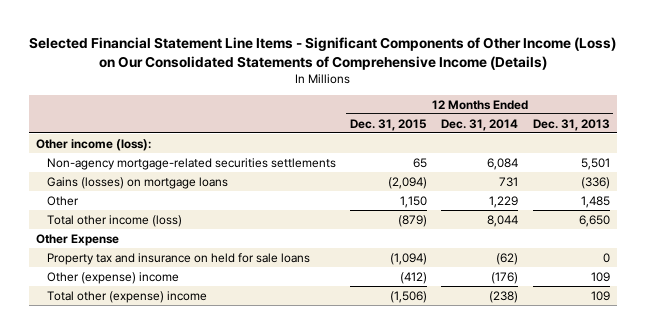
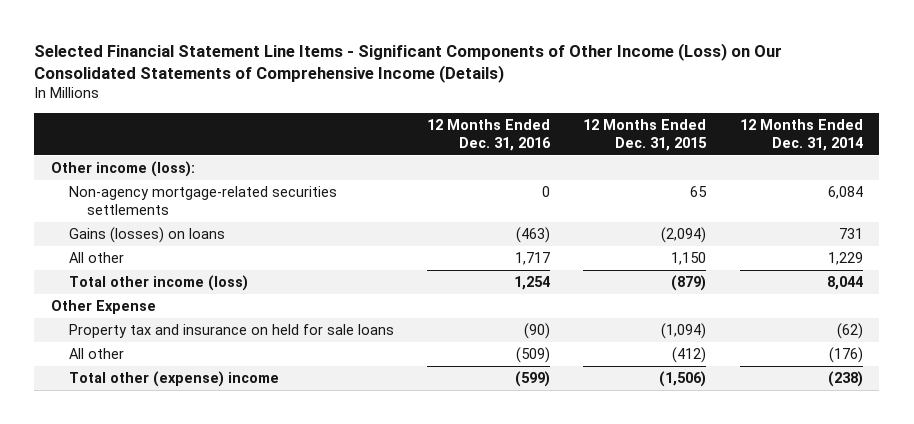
- | 12 Months Ended Dec. 31, 2015 | 12 Months Ended Dec. 31, 2014 | 12 Months Ended Dec. 31, 2013
+ | 12 Months Ended Dec. 31, 2016 | 12 Months Ended Dec. 31, 2015 | 12 Months Ended Dec. 31, 2014
- Gains (losses) on mortgage loans | (2,094) | 731 | (336)
- Other | 1,150 | 1,229 | 1,485
+ Gains (losses) on loans | (463) | (2,094) | 731
+ All other | 1,717 | 1,150 | 1,229
- Other (expense) income | (412) | (176) | 109
+ All other | (509) | (412) | (176)

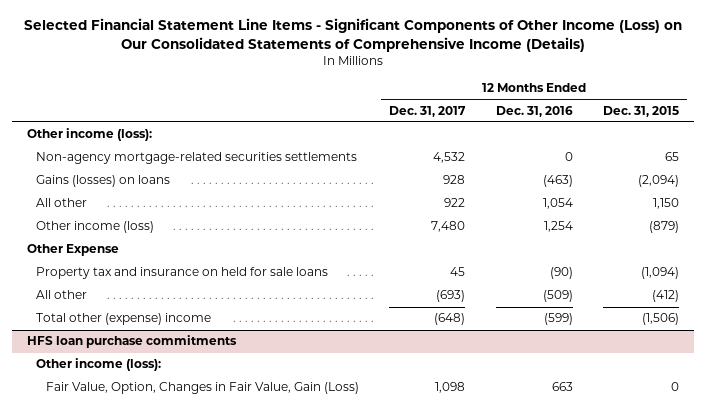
- | 12 Months Ended Dec. 31, 2016 | 12 Months Ended Dec. 31, 2015 | 12 Months Ended Dec. 31, 2014
+ | 12 Months Ended Dec. 31, 2017 | 12 Months Ended Dec. 31, 2016 | 12 Months Ended Dec. 31, 2015
- All other | 1,717 | 1,150 | 1,229
- Total other income (loss) | 1,254 | (879) | 8,044
+ All other | 922 | 1,054 | 1,150
+ Other income (loss) | 7,480 | 1,254 | (879)
+ HFS loan purchase commitments
+ Other income (loss):
+ Fair Value, Option, Changes in Fair Value, Gain (Loss) | 1,098 | 663 | 0

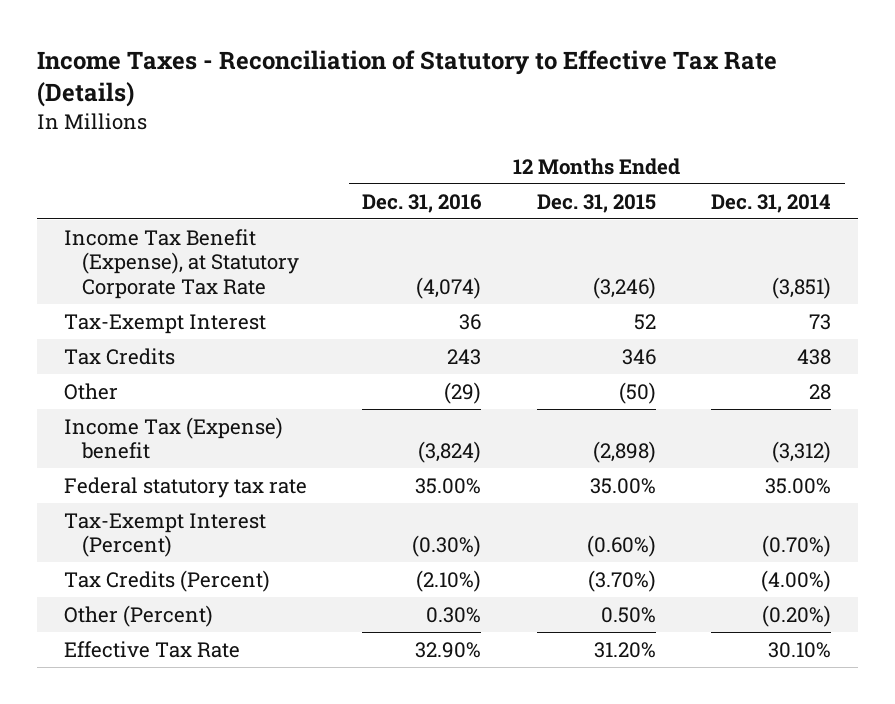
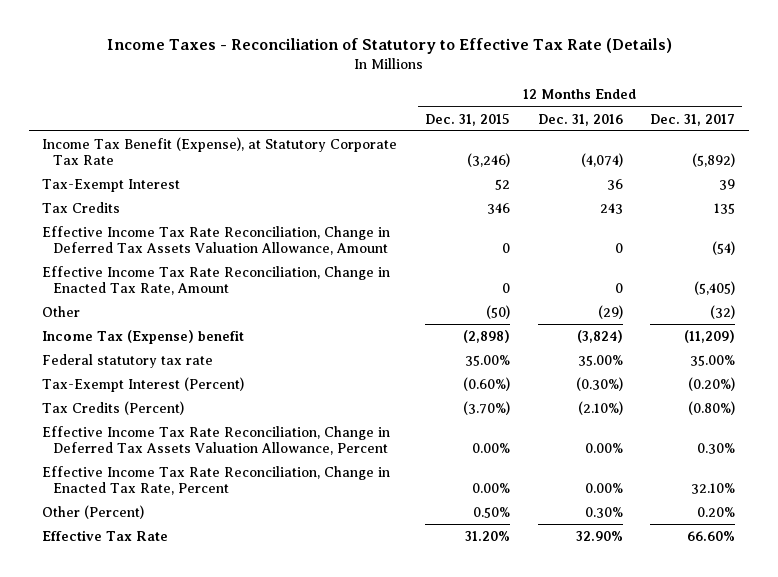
- | 12 Months Ended Dec. 31, 2016 | 12 Months Ended Dec. 31, 2015 | 12 Months Ended Dec. 31, 2014
+ | 12 Months Ended Dec. 31, 2015 | 12 Months Ended Dec. 31, 2016 | 12 Months Ended Dec. 31, 2017
+ Effective Income Tax Rate Reconciliation, Change in Deferred Tax Assets Valuation Allowance, Amount | 0 | 0 | (54)
+ Effective Income Tax Rate Reconciliation, Change in Enacted Tax Rate, Amount | 0 | 0 | (5,405)
+ Effective Income Tax Rate Reconciliation, Change in Deferred Tax Assets Valuation Allowance, Percent | 0.00% | 0.00% | 0.30%
+ Effective Income Tax Rate Reconciliation, Change in Enacted Tax Rate, Percent | 0.00% | 0.00% | 32.10%

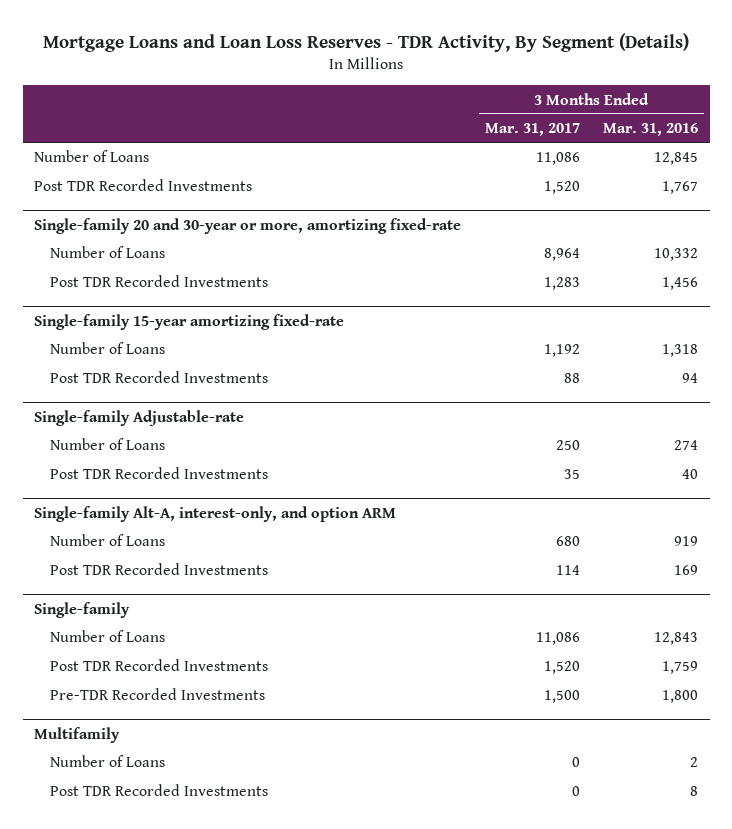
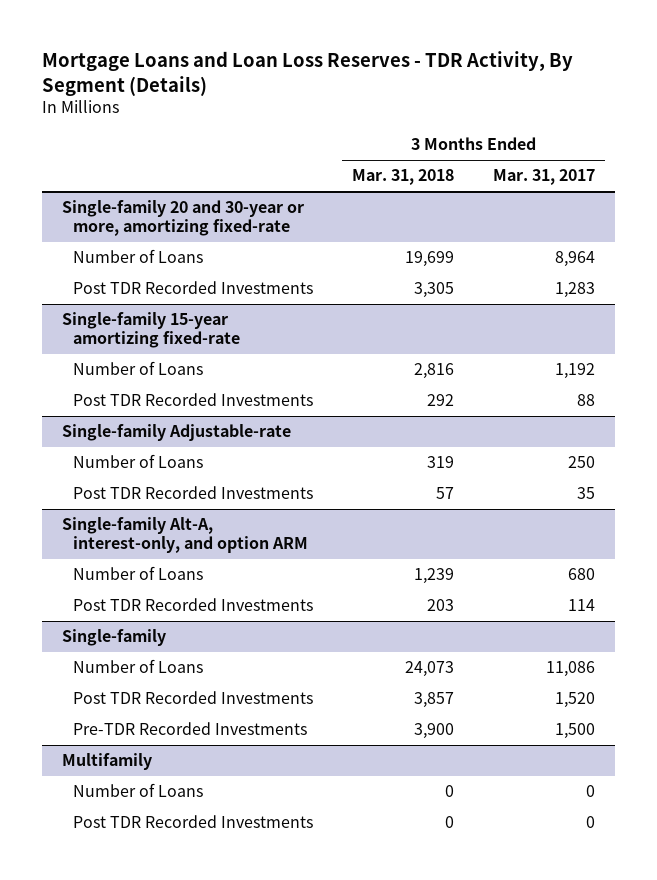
- | 3 Months Ended Mar. 31, 2017 | 3 Months Ended Mar. 31, 2016
+ | 3 Months Ended Mar. 31, 2018 | 3 Months Ended Mar. 31, 2017
- Number of Loans | 11,086 | 12,845
- Post TDR Recorded Investments | 1,520 | 1,767

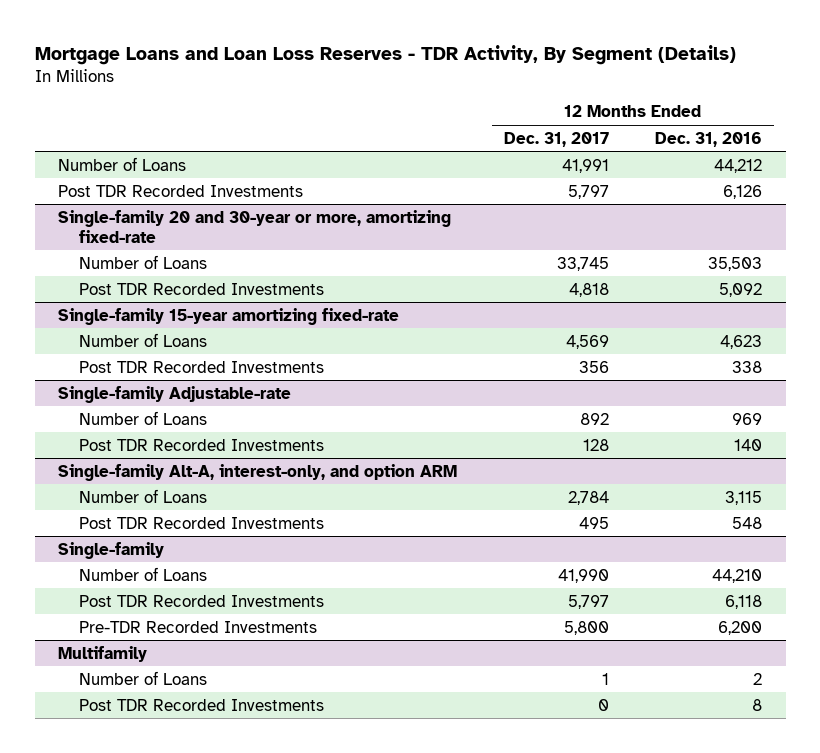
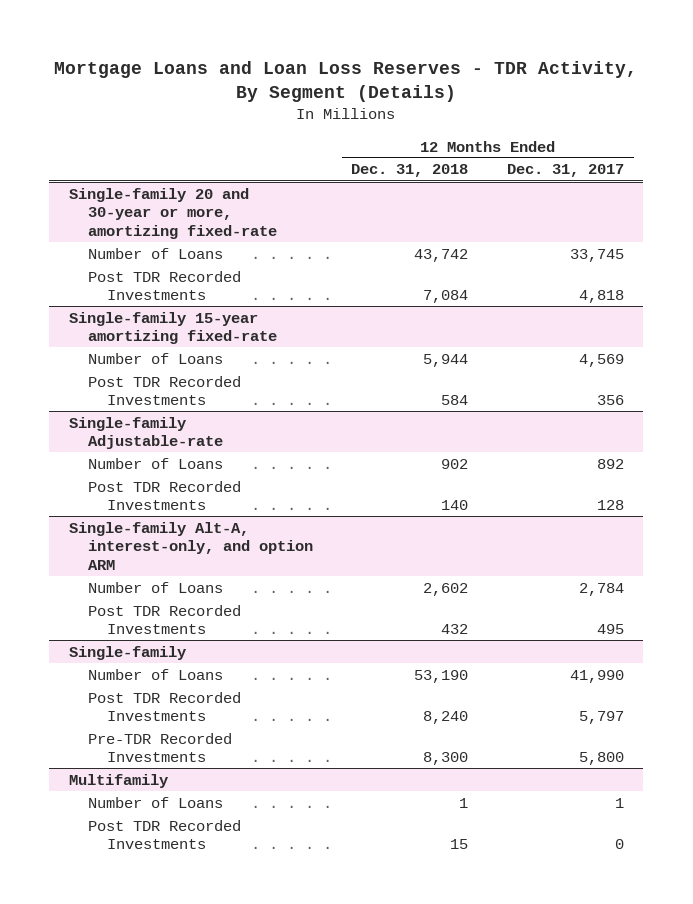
- | 12 Months Ended Dec. 31, 2017 | 12 Months Ended Dec. 31, 2016
+ | 12 Months Ended Dec. 31, 2018 | 12 Months Ended Dec. 31, 2017
- Number of Loans | 41,991 | 44,212
- Post TDR Recorded Investments | 5,797 | 6,126

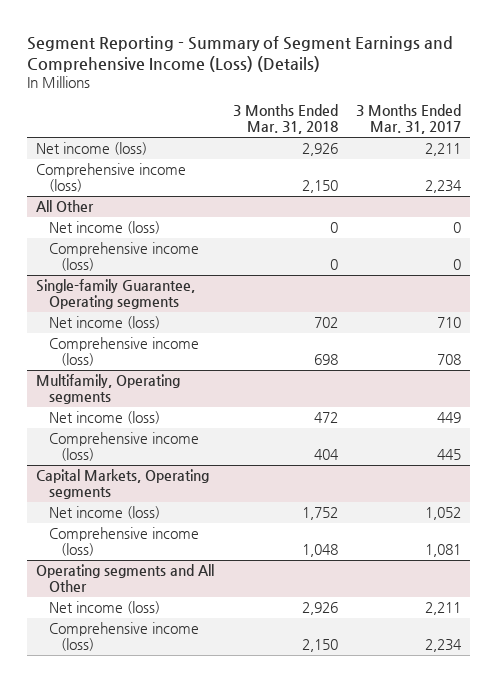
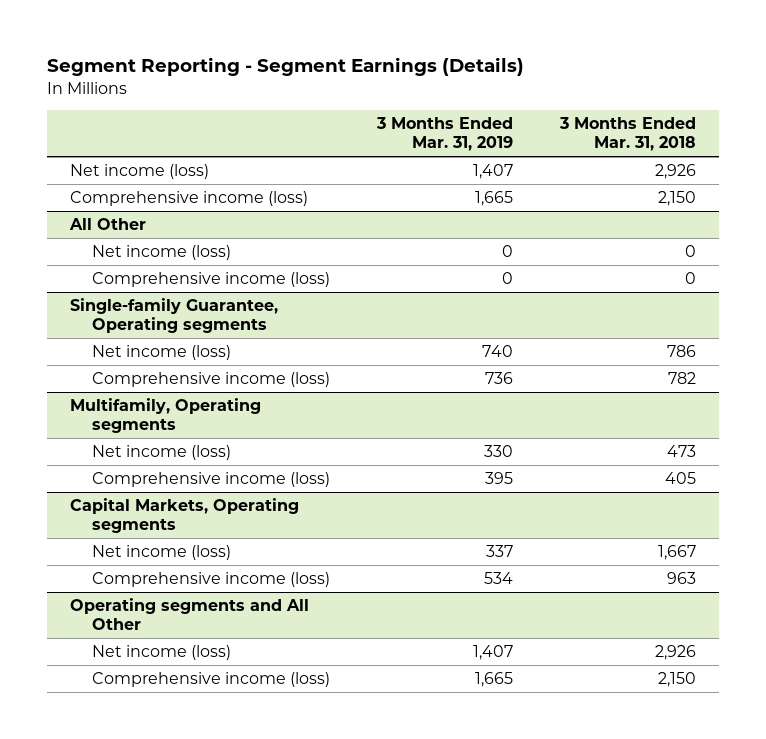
- Segment Reporting - Summary of Segment Earnings and Comprehensive Income (Loss) (Details)
+ Segment Reporting - Segment Earnings (Details)
- | 3 Months Ended Mar. 31, 2018 | 3 Months Ended Mar. 31, 2017
+ | 3 Months Ended Mar. 31, 2019 | 3 Months Ended Mar. 31, 2018
@ Single-family Guarantee, Operating segments
- Net income (loss) | 702 | 710
- Comprehensive income (loss) | 698 | 708
+ Net income (loss) | 740 | 786
+ Comprehensive income (loss) | 736 | 782
@ Multifamily, Operating segments
- Net income (loss) | 472 | 449
- Comprehensive income (loss) | 404 | 445
+ Net income (loss) | 330 | 473
+ Comprehensive income (loss) | 395 | 405
@ Capital Markets, Operating segments
- Net income (loss) | 1,752 | 1,052
- Comprehensive income (loss) | 1,048 | 1,081
+ Net income (loss) | 337 | 1,667
+ Comprehensive income (loss) | 534 | 963

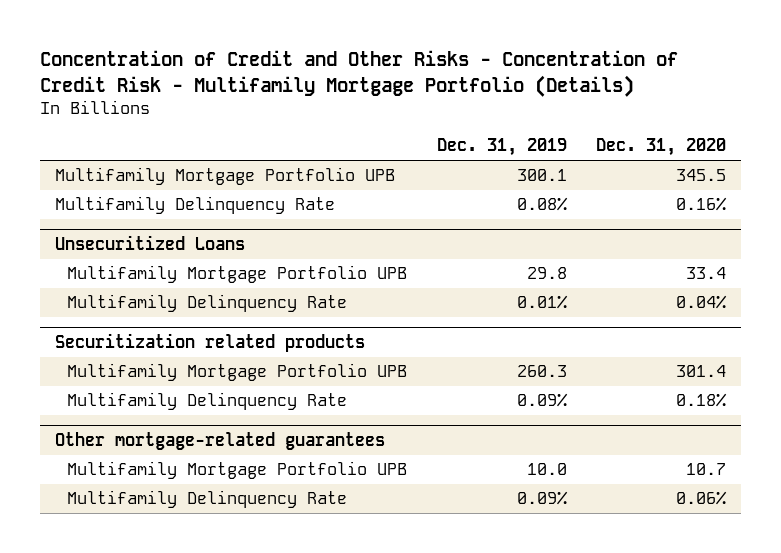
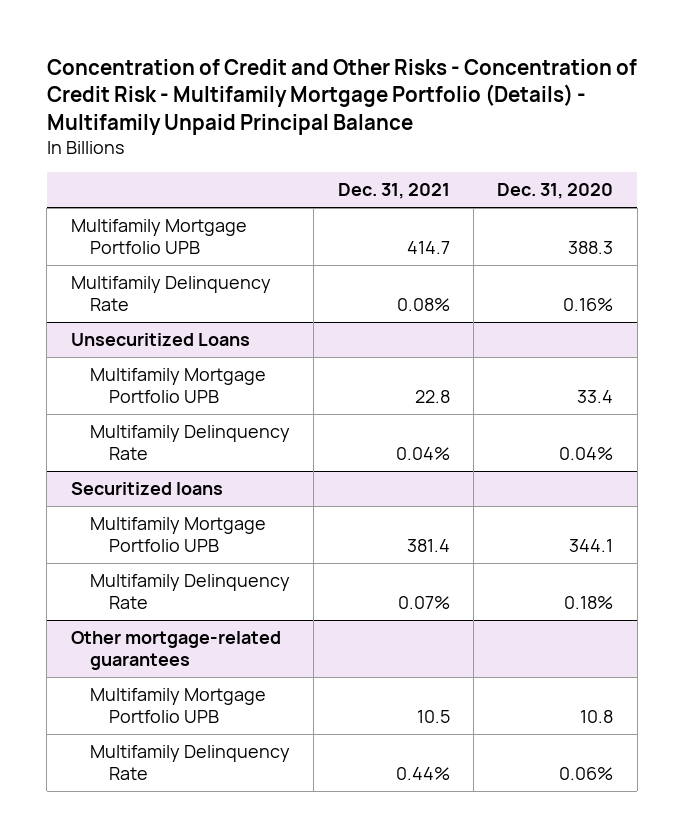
- Concentration of Credit and Other Risks - Concentration of Credit Risk - Multifamily Mortgage Portfolio (Details)
+ Concentration of Credit and Other Risks - Concentration of Credit Risk - Multifamily Mortgage Portfolio (Details) - Multifamily Unpaid Principal Balance
- | Dec. 31, 2019 | Dec. 31, 2020
+ | Dec. 31, 2021 | Dec. 31, 2020
- Multifamily Mortgage Portfolio UPB | 300.1 | 345.5
+ Multifamily Mortgage Portfolio UPB | 414.7 | 388.3
- Securitization related products
- Multifamily Mortgage Portfolio UPB | 260.3 | 301.4
+ Securitized loans
+ Multifamily Mortgage Portfolio UPB | 381.4 | 344.1
@ Other mortgage-related guarantees
- Multifamily Mortgage Portfolio UPB | 10.0 | 10.7
+ Multifamily Mortgage Portfolio UPB | 10.5 | 10.8

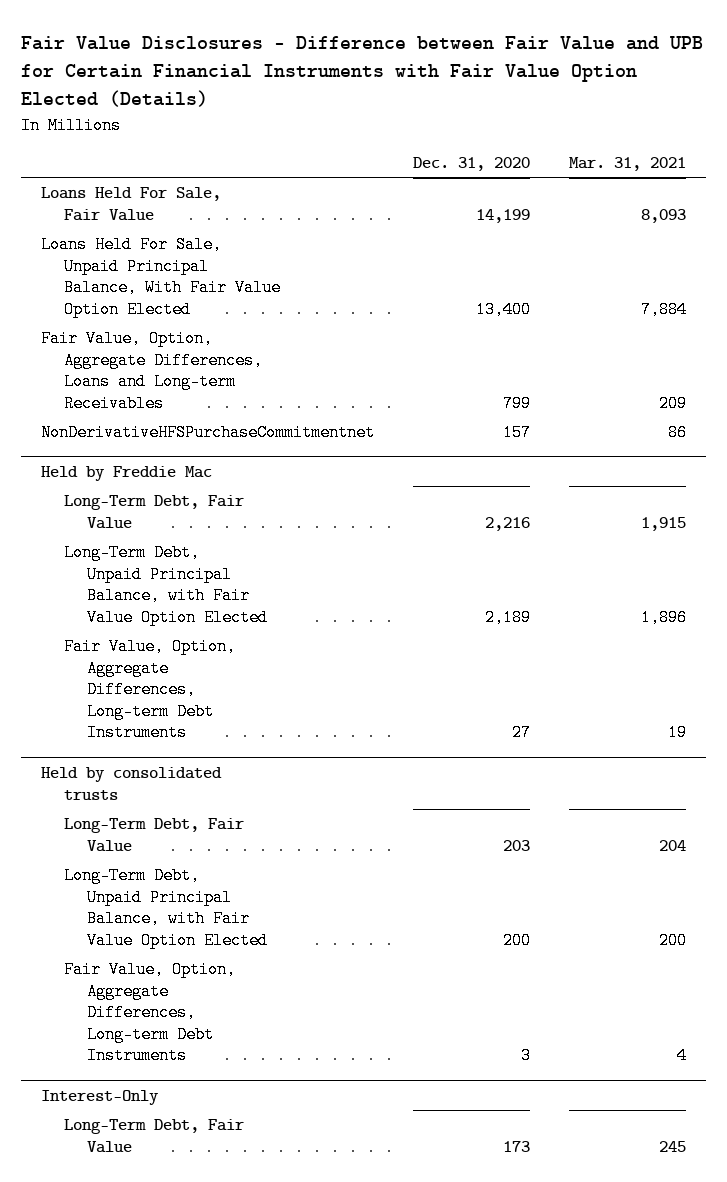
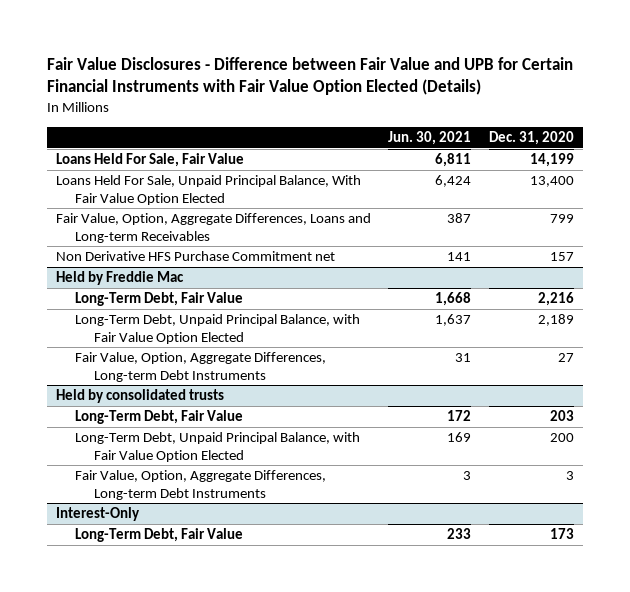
- | Dec. 31, 2020 | Mar. 31, 2021
+ | Jun. 30, 2021 | Dec. 31, 2020
- NonDerivativeHFSPurchaseCommitmentnet | 157 | 86
+ Non Derivative HFS Purchase Commitment net | 141 | 157

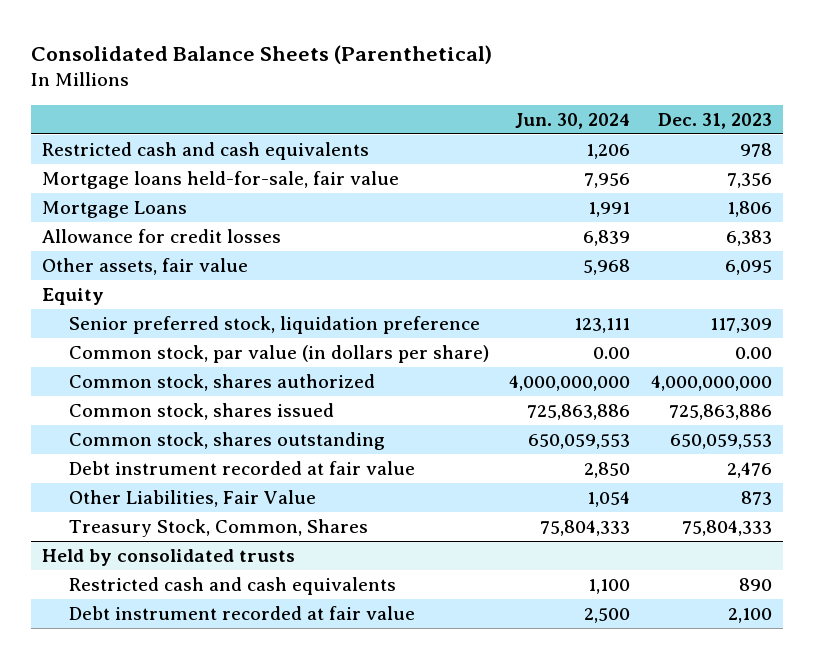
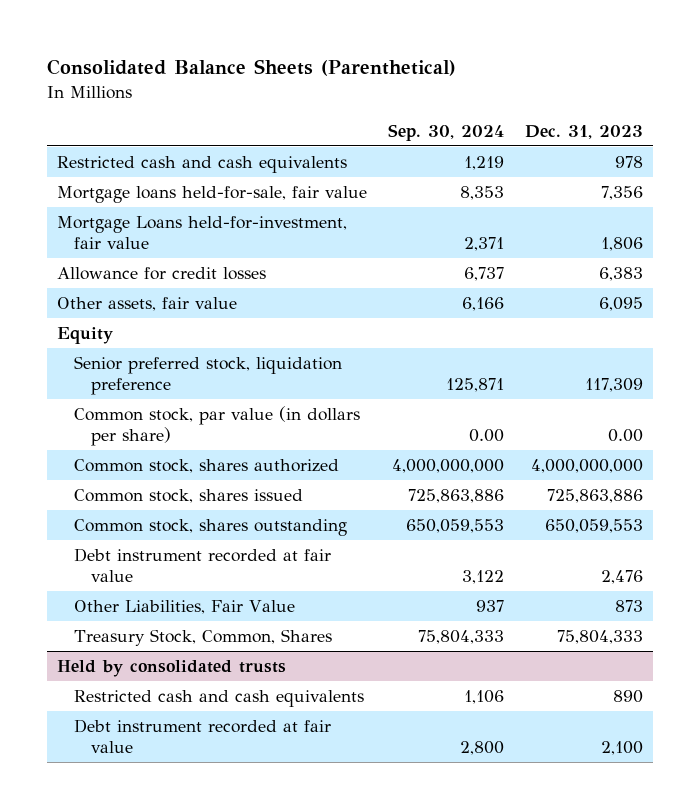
- | Jun. 30, 2024 | Dec. 31, 2023
+ | Sep. 30, 2024 | Dec. 31, 2023
- Mortgage Loans | 1,991 | 1,806
+ Mortgage Loans held-for-investment, fair value | 2,371 | 1,806

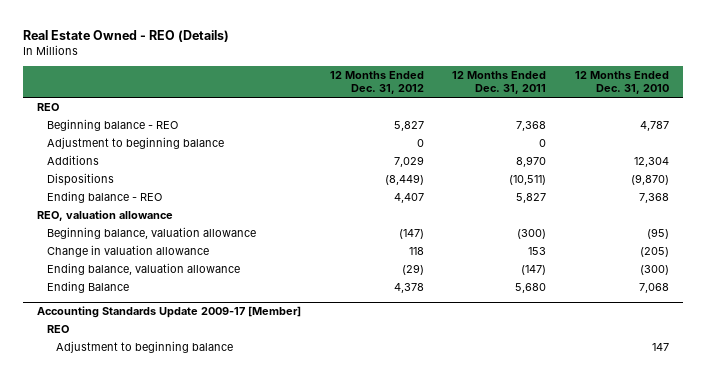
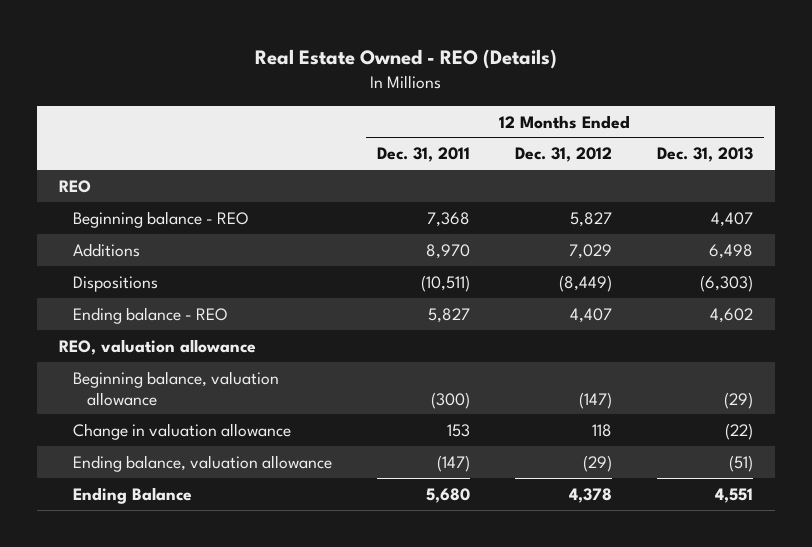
- | 12 Months Ended Dec. 31, 2012 | 12 Months Ended Dec. 31, 2011 | 12 Months Ended Dec. 31, 2010
+ | 12 Months Ended Dec. 31, 2011 | 12 Months Ended Dec. 31, 2012 | 12 Months Ended Dec. 31, 2013
- Adjustment to beginning balance | 0 | 0 |
- Accounting Standards Update 2009-17 [Member]
- REO
- Adjustment to beginning balance | | | 147

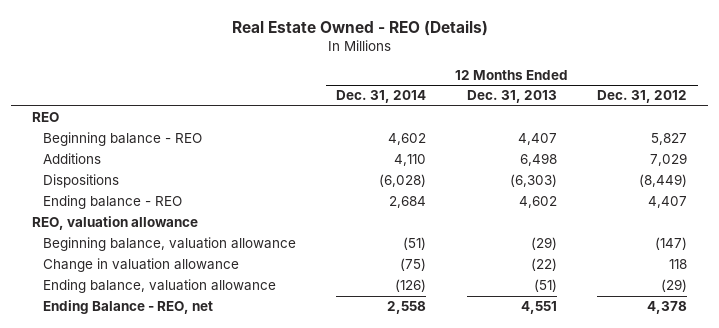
- | 12 Months Ended Dec. 31, 2011 | 12 Months Ended Dec. 31, 2012 | 12 Months Ended Dec. 31, 2013
+ | 12 Months Ended Dec. 31, 2014 | 12 Months Ended Dec. 31, 2013 | 12 Months Ended Dec. 31, 2012
- Ending Balance | 5,680 | 4,378 | 4,551
+ Ending Balance - REO, net | 2,558 | 4,551 | 4,378

